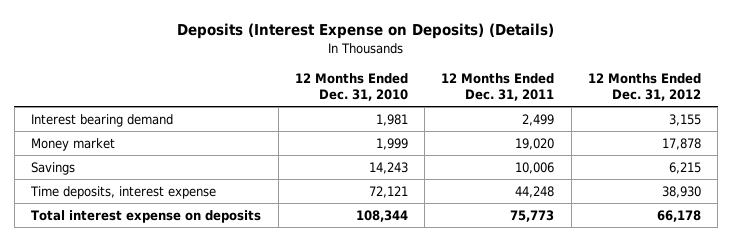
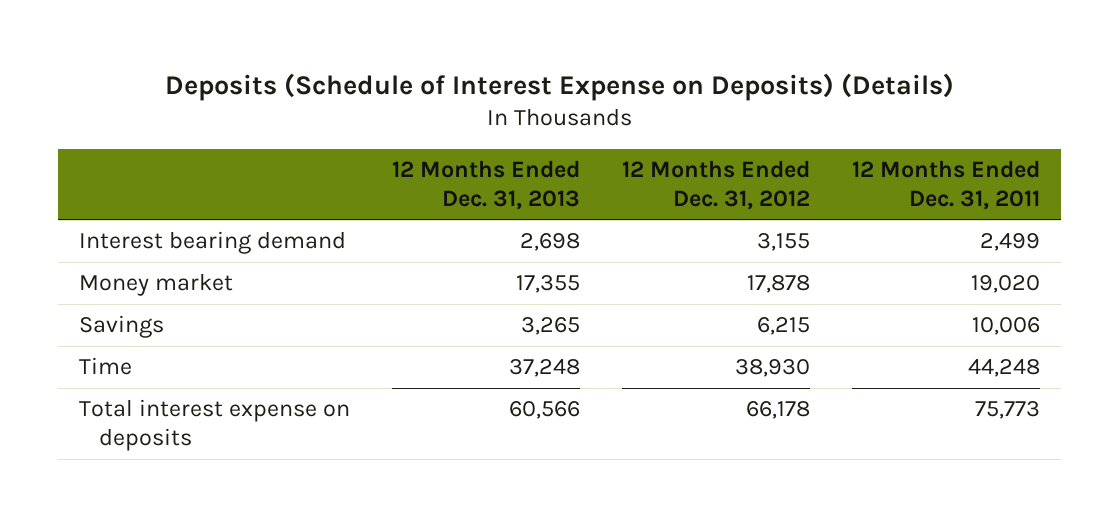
- Deposits (Interest Expense on Deposits) (Details)
+ Deposits (Schedule of Interest Expense on Deposits) (Details)
- | 12 Months Ended Dec. 31, 2010 | 12 Months Ended Dec. 31, 2011 | 12 Months Ended Dec. 31, 2012
+ | 12 Months Ended Dec. 31, 2013 | 12 Months Ended Dec. 31, 2012 | 12 Months Ended Dec. 31, 2011
- Time deposits, interest expense | 72,121 | 44,248 | 38,930
+ Time | 37,248 | 38,930 | 44,248

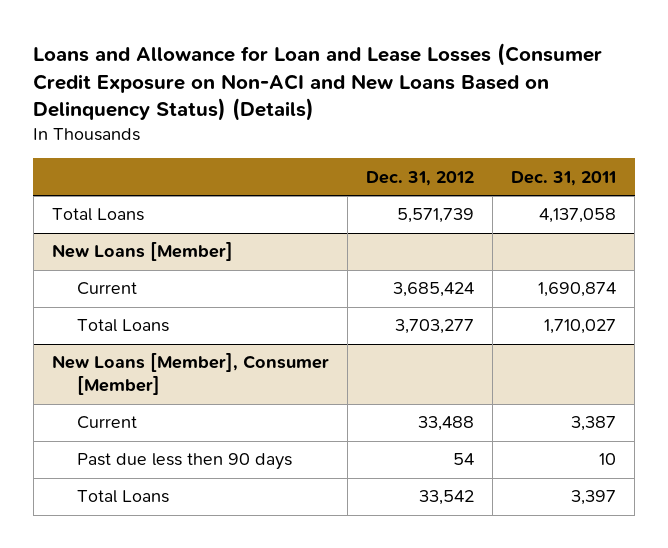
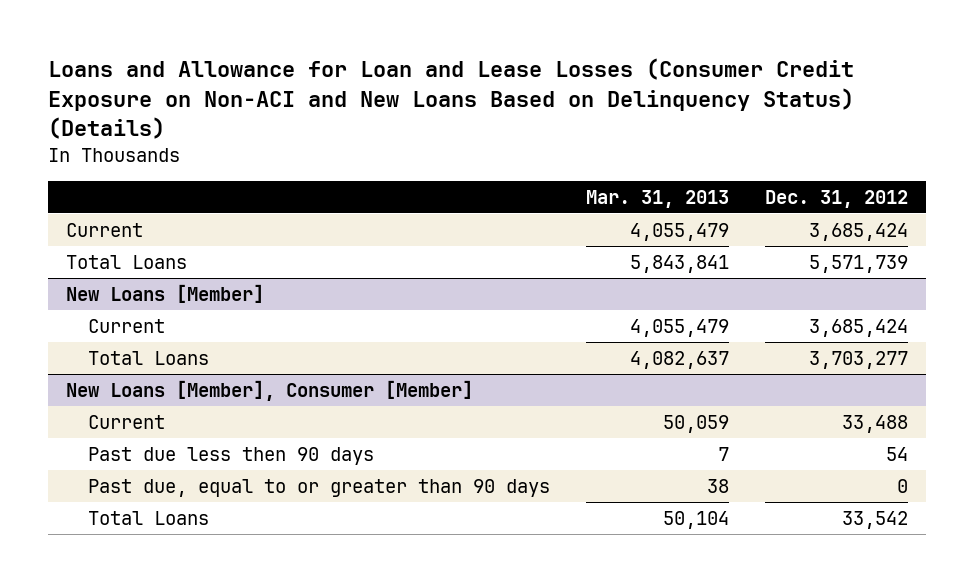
- | Dec. 31, 2012 | Dec. 31, 2011
+ | Mar. 31, 2013 | Dec. 31, 2012
+ Current | 4,055,479 | 3,685,424
@ New Loans [Member], Consumer [Member]
+ Past due, equal to or greater than 90 days | 38 | 0

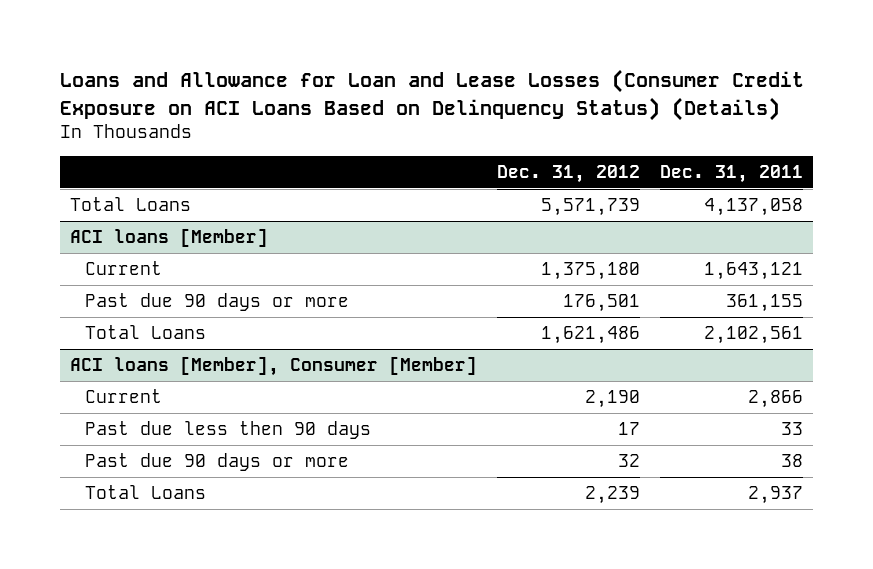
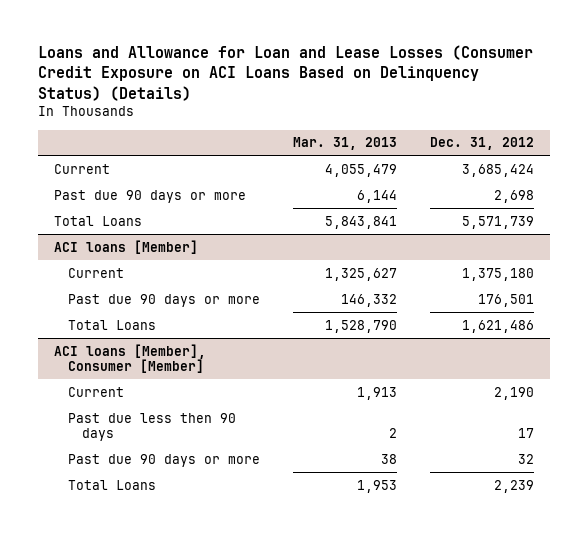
- | Dec. 31, 2012 | Dec. 31, 2011
+ | Mar. 31, 2013 | Dec. 31, 2012
+ Current | 4,055,479 | 3,685,424
+ Past due 90 days or more | 6,144 | 2,698

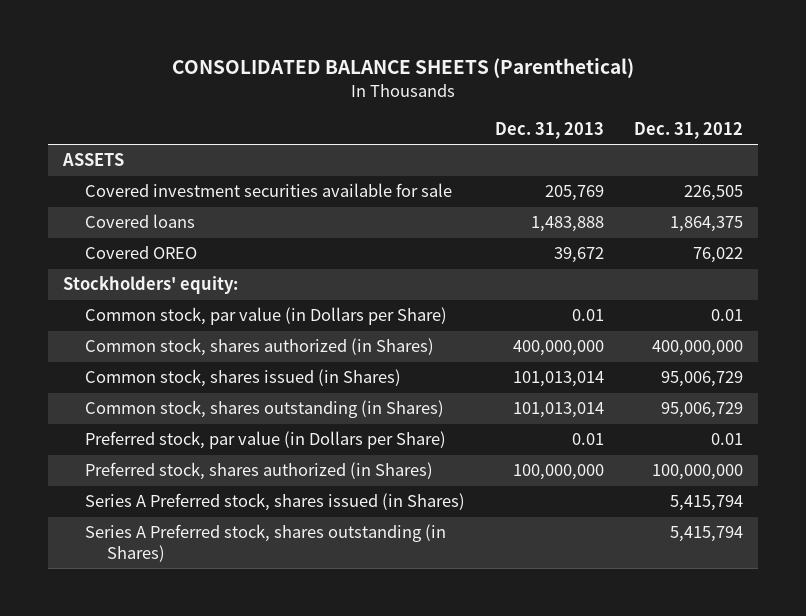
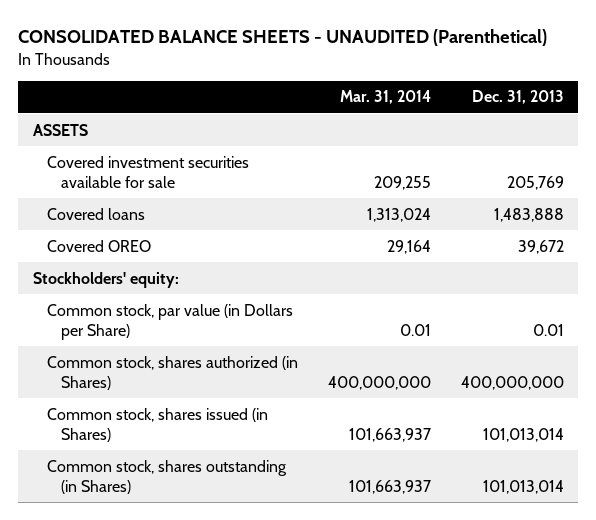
- CONSOLIDATED BALANCE SHEETS (Parenthetical)
+ CONSOLIDATED BALANCE SHEETS - UNAUDITED (Parenthetical)
- | Dec. 31, 2013 | Dec. 31, 2012
+ | Mar. 31, 2014 | Dec. 31, 2013
- Preferred stock, par value (in Dollars per Share) | 0.01 | 0.01
- Preferred stock, shares authorized (in Shares) | 100,000,000 | 100,000,000
- Series A Preferred stock, shares issued (in Shares) | | 5,415,794
- Series A Preferred stock, shares outstanding (in Shares) | | 5,415,794

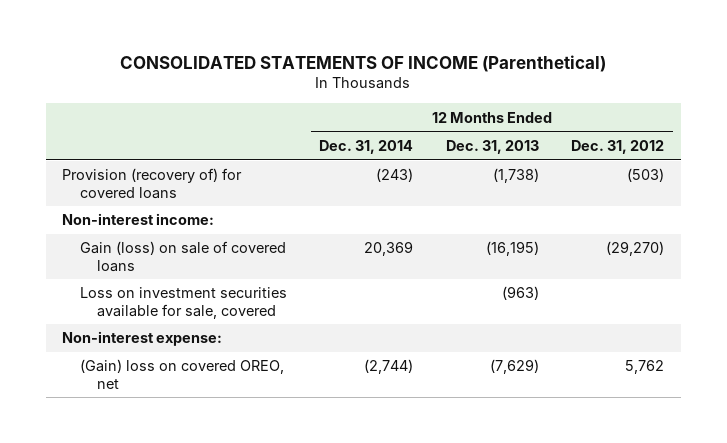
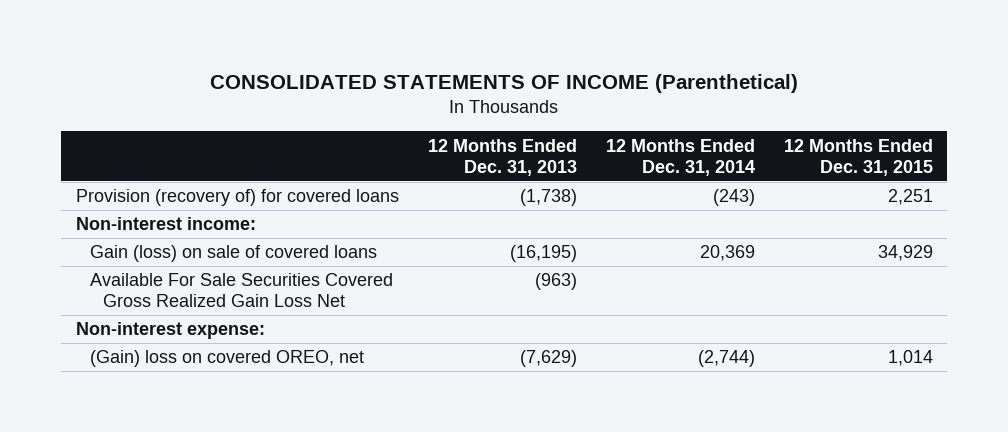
- | 12 Months Ended Dec. 31, 2014 | 12 Months Ended Dec. 31, 2013 | 12 Months Ended Dec. 31, 2012
+ | 12 Months Ended Dec. 31, 2013 | 12 Months Ended Dec. 31, 2014 | 12 Months Ended Dec. 31, 2015
- Loss on investment securities available for sale, covered | | (963) |
+ Available For Sale Securities Covered Gross Realized Gain Loss Net | (963) | |

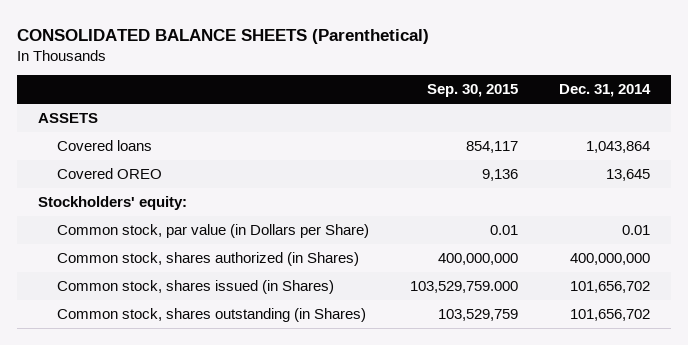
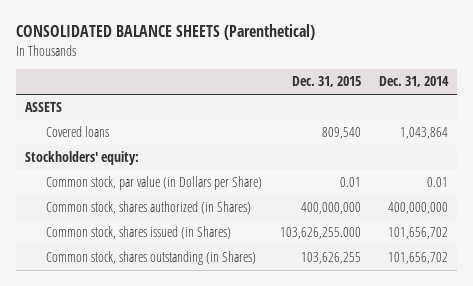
- | Sep. 30, 2015 | Dec. 31, 2014
+ | Dec. 31, 2015 | Dec. 31, 2014
- Covered OREO | 9,136 | 13,645

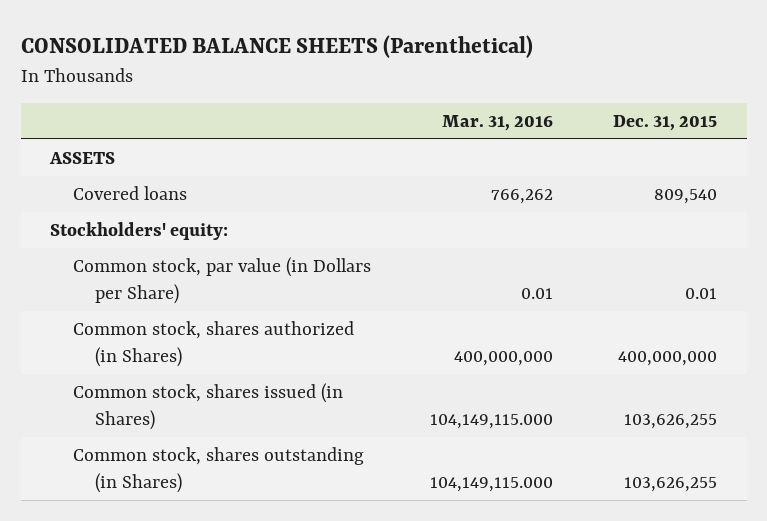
- | Dec. 31, 2015 | Dec. 31, 2014
+ | Mar. 31, 2016 | Dec. 31, 2015
- Common stock, shares issued (in Shares) | 103,626,255.000 | 101,656,702
+ Common stock, shares issued (in Shares) | 104,149,115.000 | 103,626,255

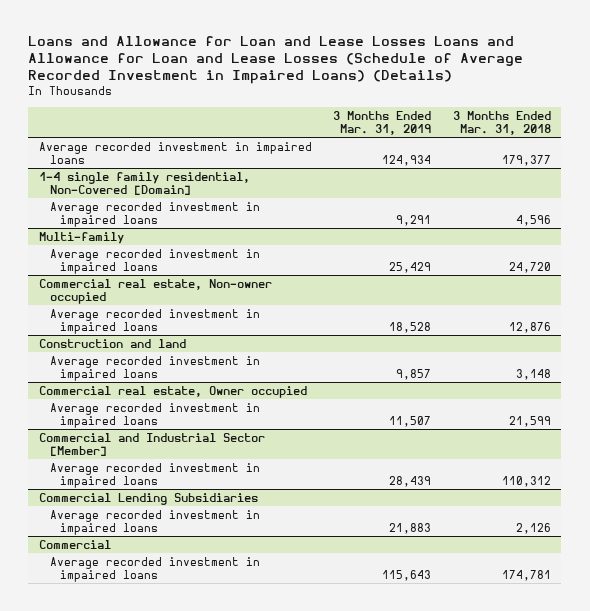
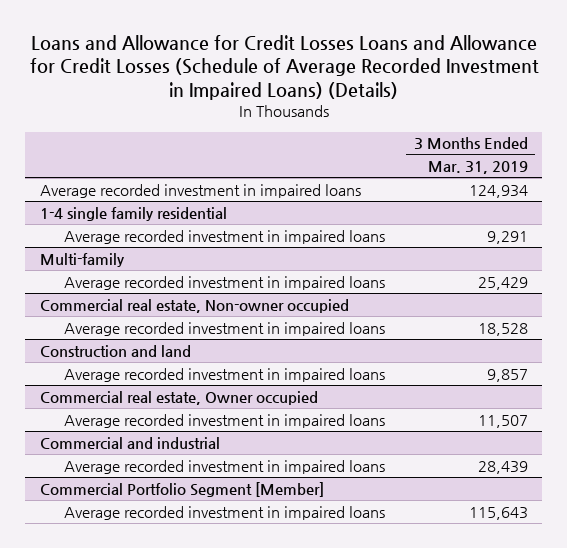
- Loans and Allowance for Loan and Lease Losses Loans and Allowance for Loan and Lease Losses (Schedule of Average Recorded Investment in Impaired Loans) (Details)
+ Loans and Allowance for Credit Losses Loans and Allowance for Credit Losses (Schedule of Average Recorded Investment in Impaired Loans) (Details)
- | 3 Months Ended Mar. 31, 2019 | 3 Months Ended Mar. 31, 2018
+ | 3 Months Ended Mar. 31, 2019
- 1-4 single family residential, Non-Covered [Domain]
+ 1-4 single family residential
- Commercial and Industrial Sector [Member]
+ Commercial and industrial
- Commercial Lending Subsidiaries
- Average recorded investment in impaired loans | 21,883 | 2,126
- Commercial
+ Commercial Portfolio Segment [Member]

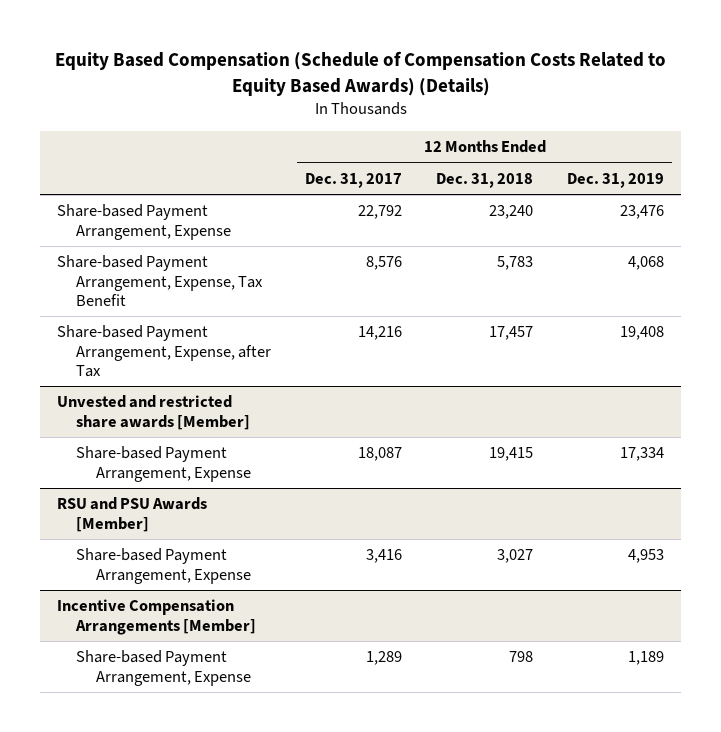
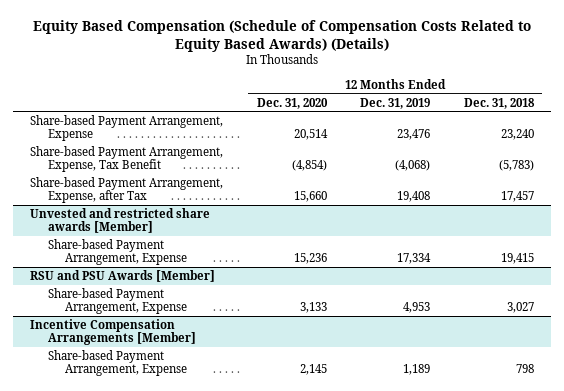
- | 12 Months Ended Dec. 31, 2017 | 12 Months Ended Dec. 31, 2018 | 12 Months Ended Dec. 31, 2019
+ | 12 Months Ended Dec. 31, 2020 | 12 Months Ended Dec. 31, 2019 | 12 Months Ended Dec. 31, 2018
- Share-based Payment Arrangement, Expense, Tax Benefit | 8,576 | 5,783 | 4,068
+ Share-based Payment Arrangement, Expense, Tax Benefit | (4,854) | (4,068) | (5,783)

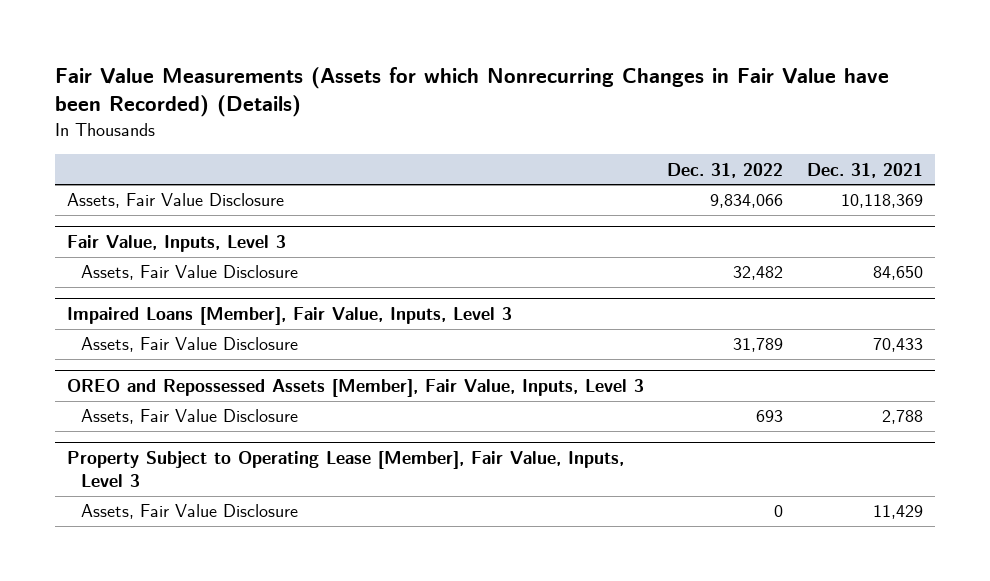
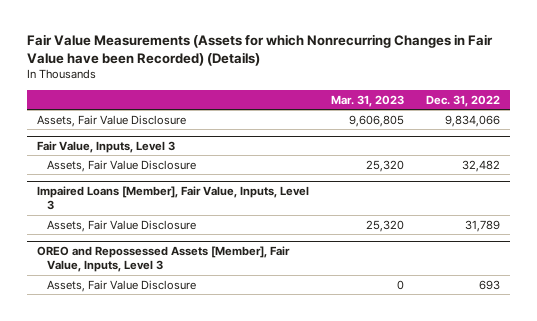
- | Dec. 31, 2022 | Dec. 31, 2021
+ | Mar. 31, 2023 | Dec. 31, 2022
- Property Subject to Operating Lease [Member], Fair Value, Inputs, Level 3
- Assets, Fair Value Disclosure | 0 | 11,429

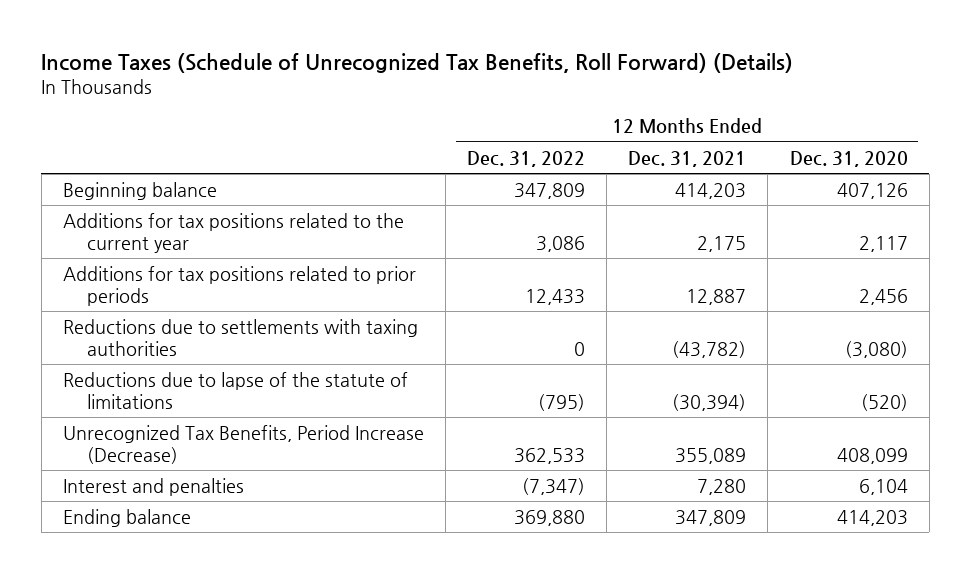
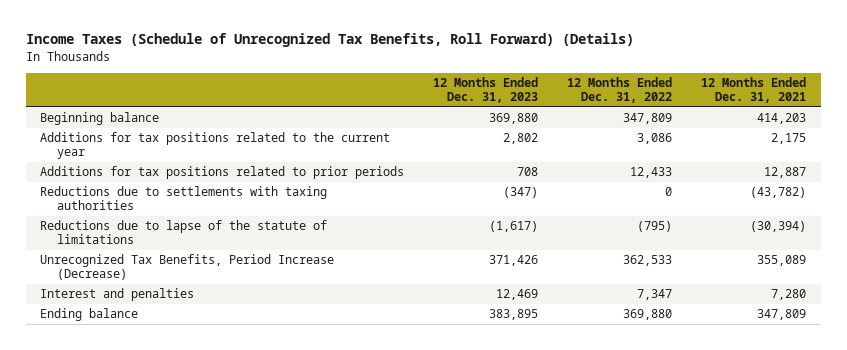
- | 12 Months Ended Dec. 31, 2022 | 12 Months Ended Dec. 31, 2021 | 12 Months Ended Dec. 31, 2020
+ | 12 Months Ended Dec. 31, 2023 | 12 Months Ended Dec. 31, 2022 | 12 Months Ended Dec. 31, 2021
- Interest and penalties | (7,347) | 7,280 | 6,104
+ Interest and penalties | 12,469 | 7,347 | 7,280

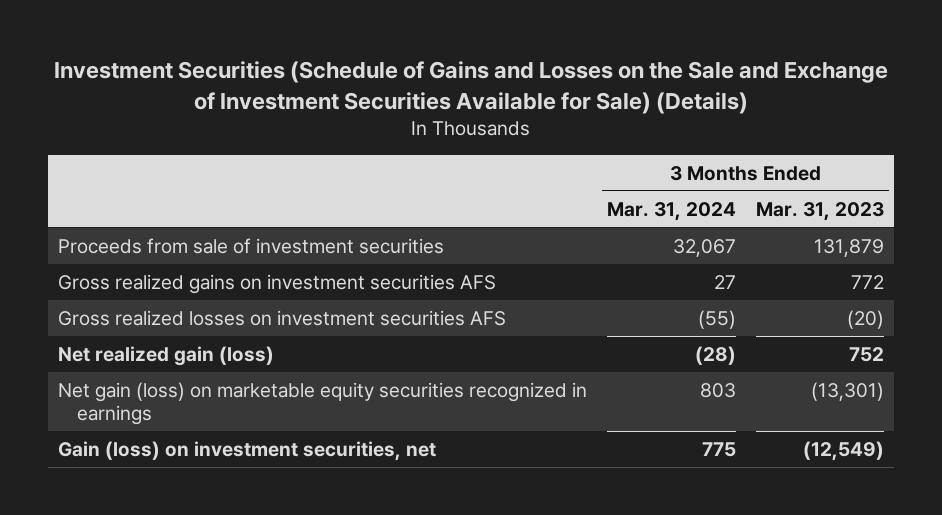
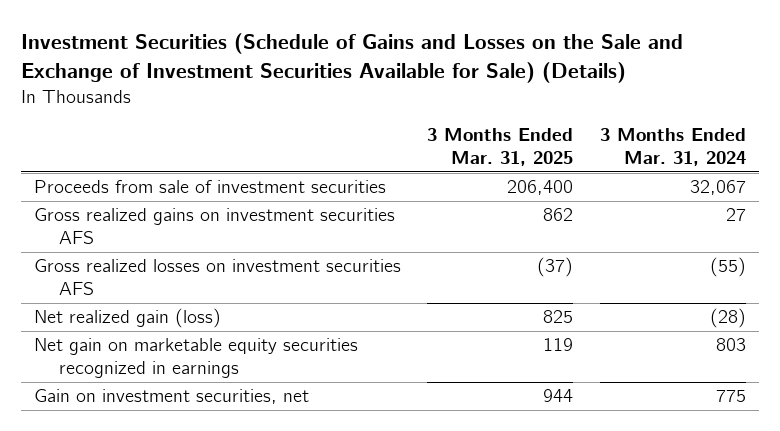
- | 3 Months Ended Mar. 31, 2024 | 3 Months Ended Mar. 31, 2023
+ | 3 Months Ended Mar. 31, 2025 | 3 Months Ended Mar. 31, 2024
- Net gain (loss) on marketable equity securities recognized in earnings | 803 | (13,301)
- Gain (loss) on investment securities, net | 775 | (12,549)
+ Net gain on marketable equity securities recognized in earnings | 119 | 803
+ Gain on investment securities, net | 944 | 775

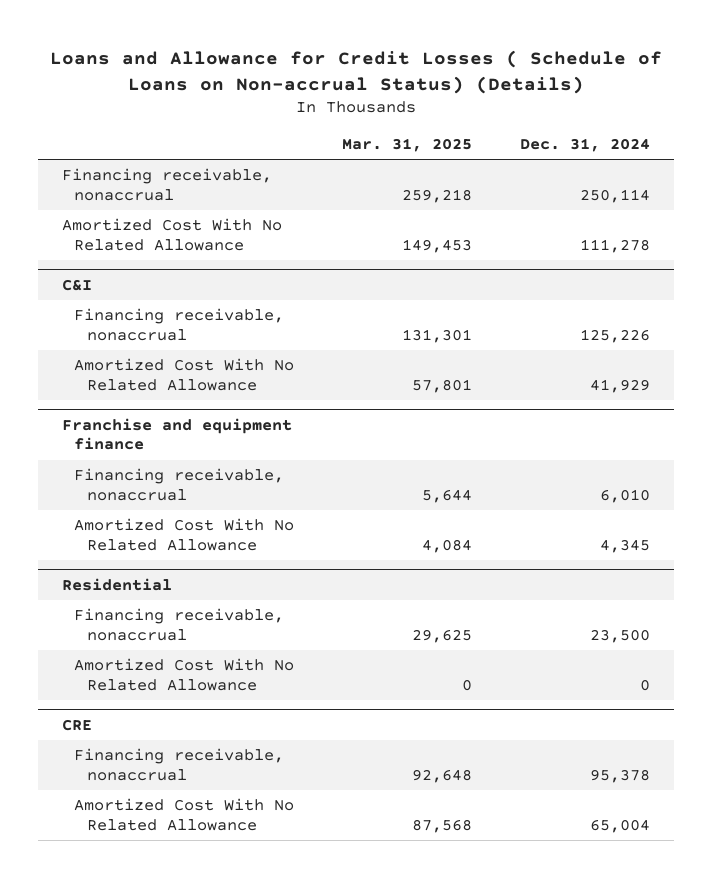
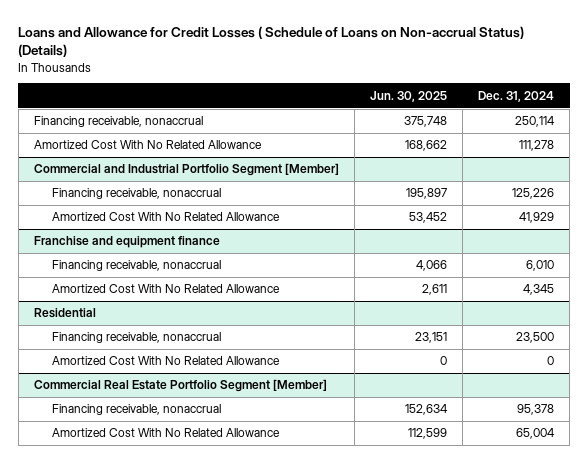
- | Mar. 31, 2025 | Dec. 31, 2024
+ | Jun. 30, 2025 | Dec. 31, 2024
- C&I
+ Commercial and Industrial Portfolio Segment [Member]
- CRE
+ Commercial Real Estate Portfolio Segment [Member]

